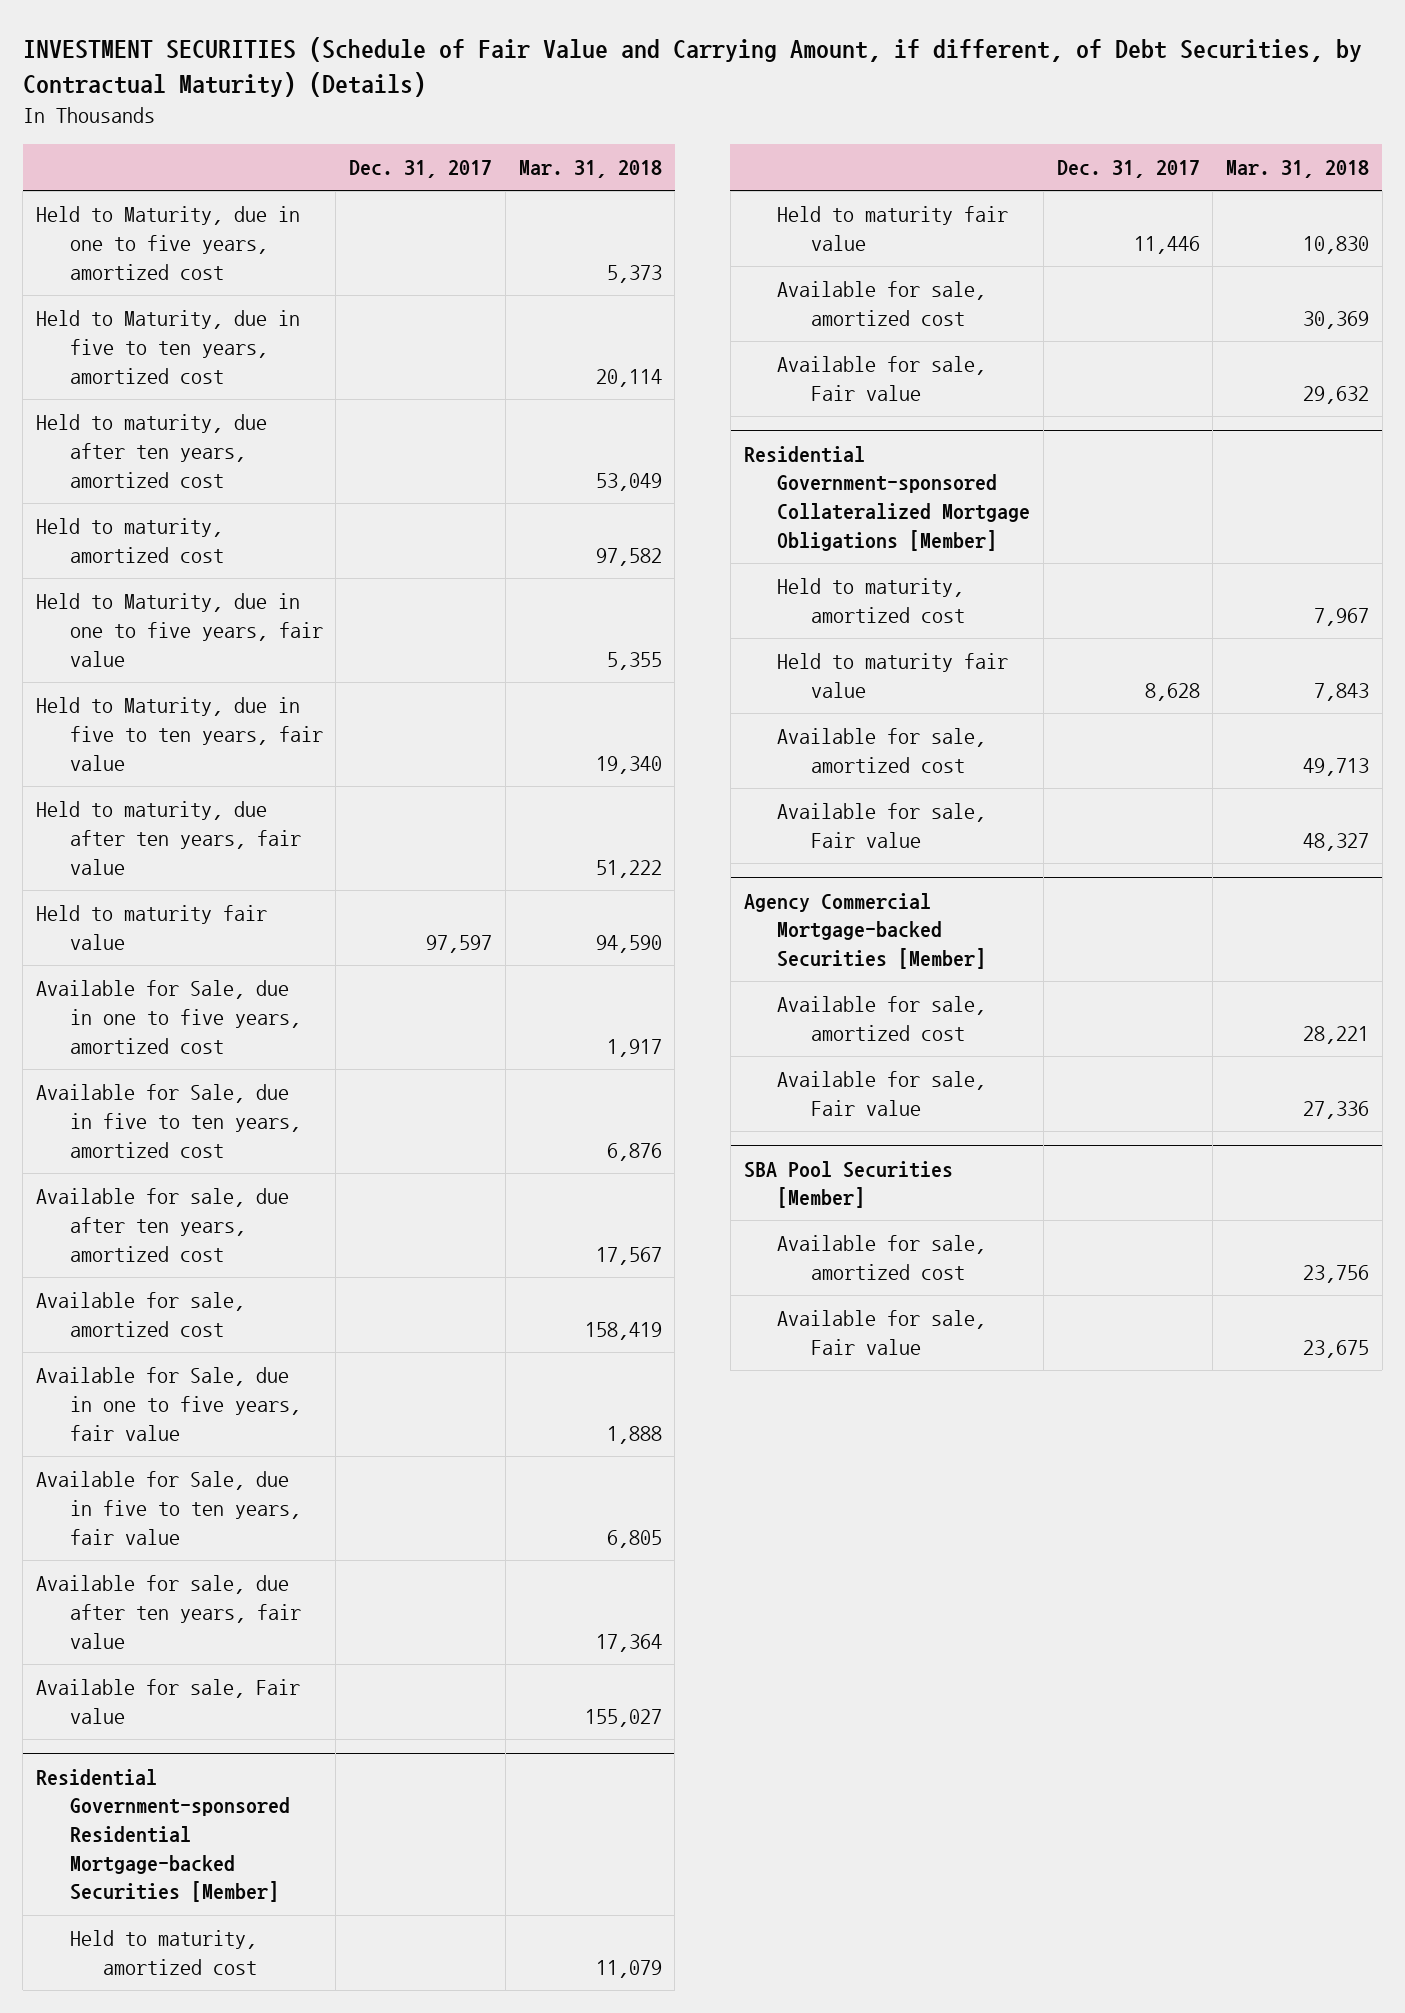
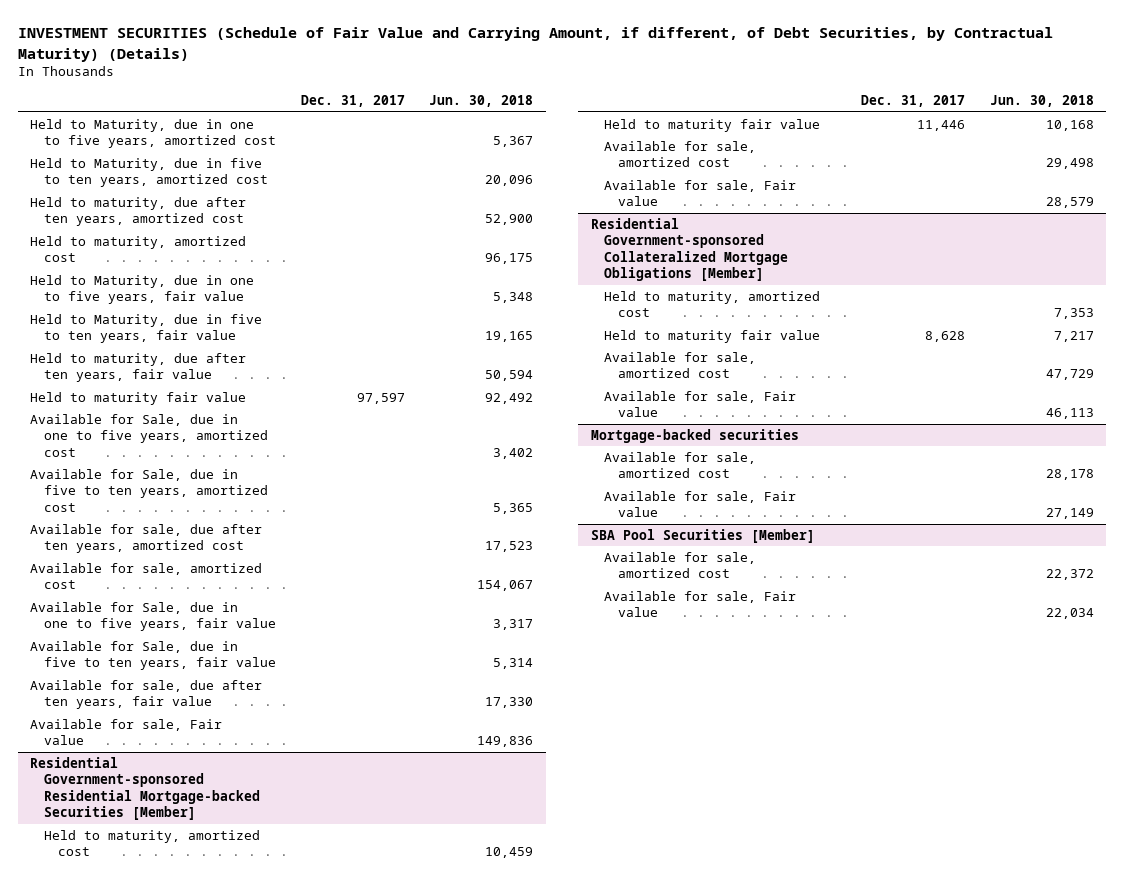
- | Dec. 31, 2017 | Mar. 31, 2018
+ | Dec. 31, 2017 | Jun. 30, 2018
- Agency Commercial Mortgage-backed Securities [Member]
+ Mortgage-backed securities

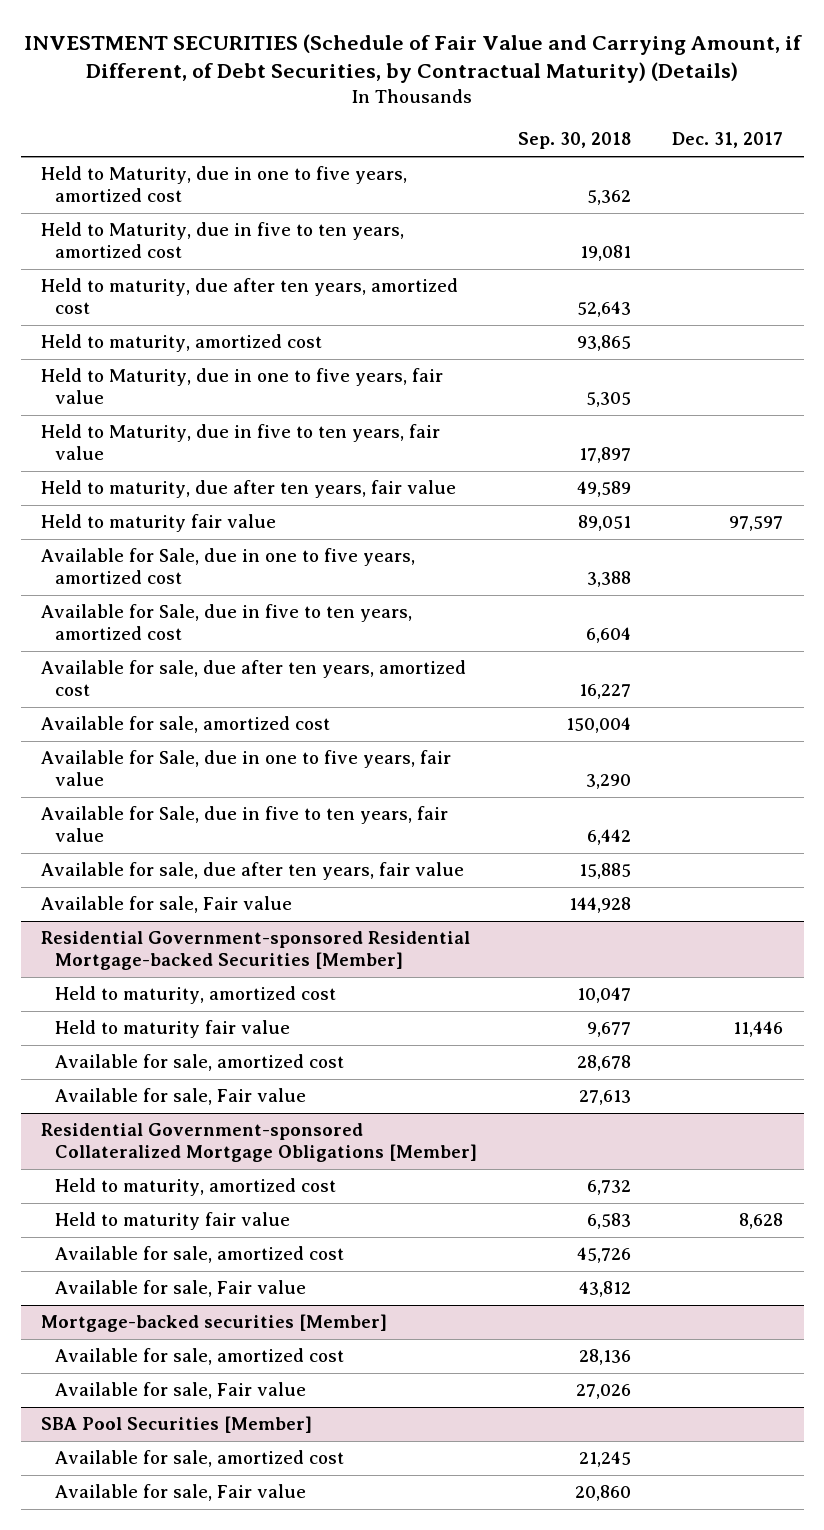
- INVESTMENT SECURITIES (Schedule of Fair Value and Carrying Amount, if different, of Debt Securities, by Contractual Maturity) (Details)
+ INVESTMENT SECURITIES (Schedule of Fair Value and Carrying Amount, if Different, of Debt Securities, by Contractual Maturity) (Details)
- | Dec. 31, 2017 | Jun. 30, 2018
+ | Sep. 30, 2018 | Dec. 31, 2017
- Mortgage-backed securities
+ Mortgage-backed securities [Member]

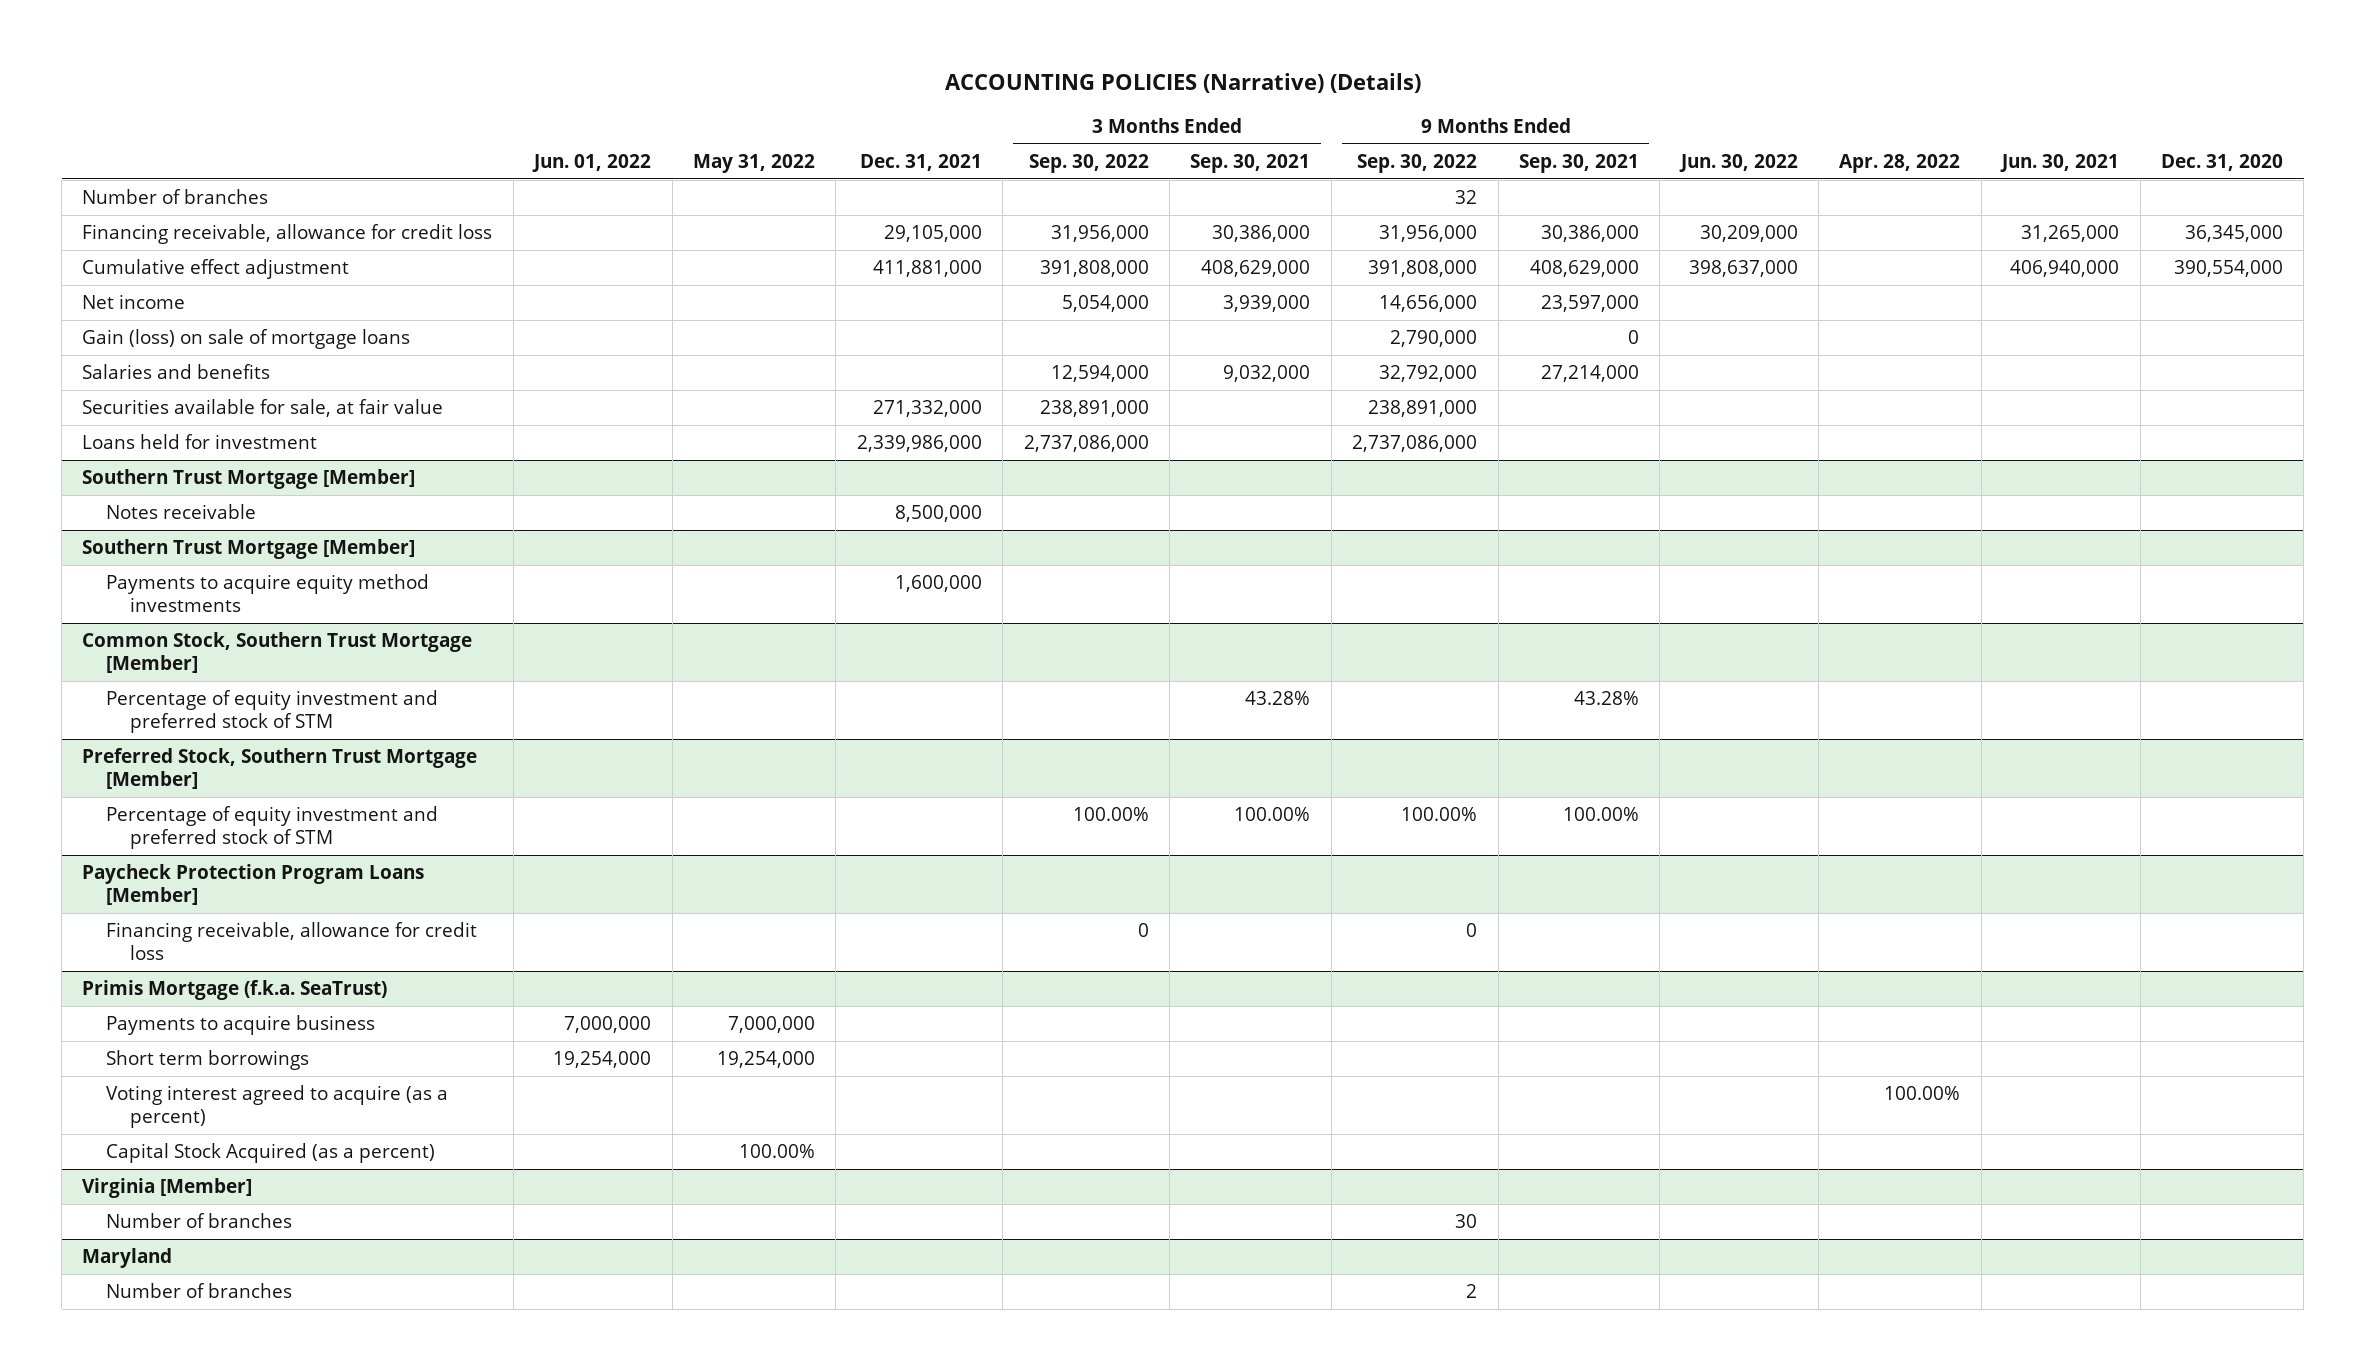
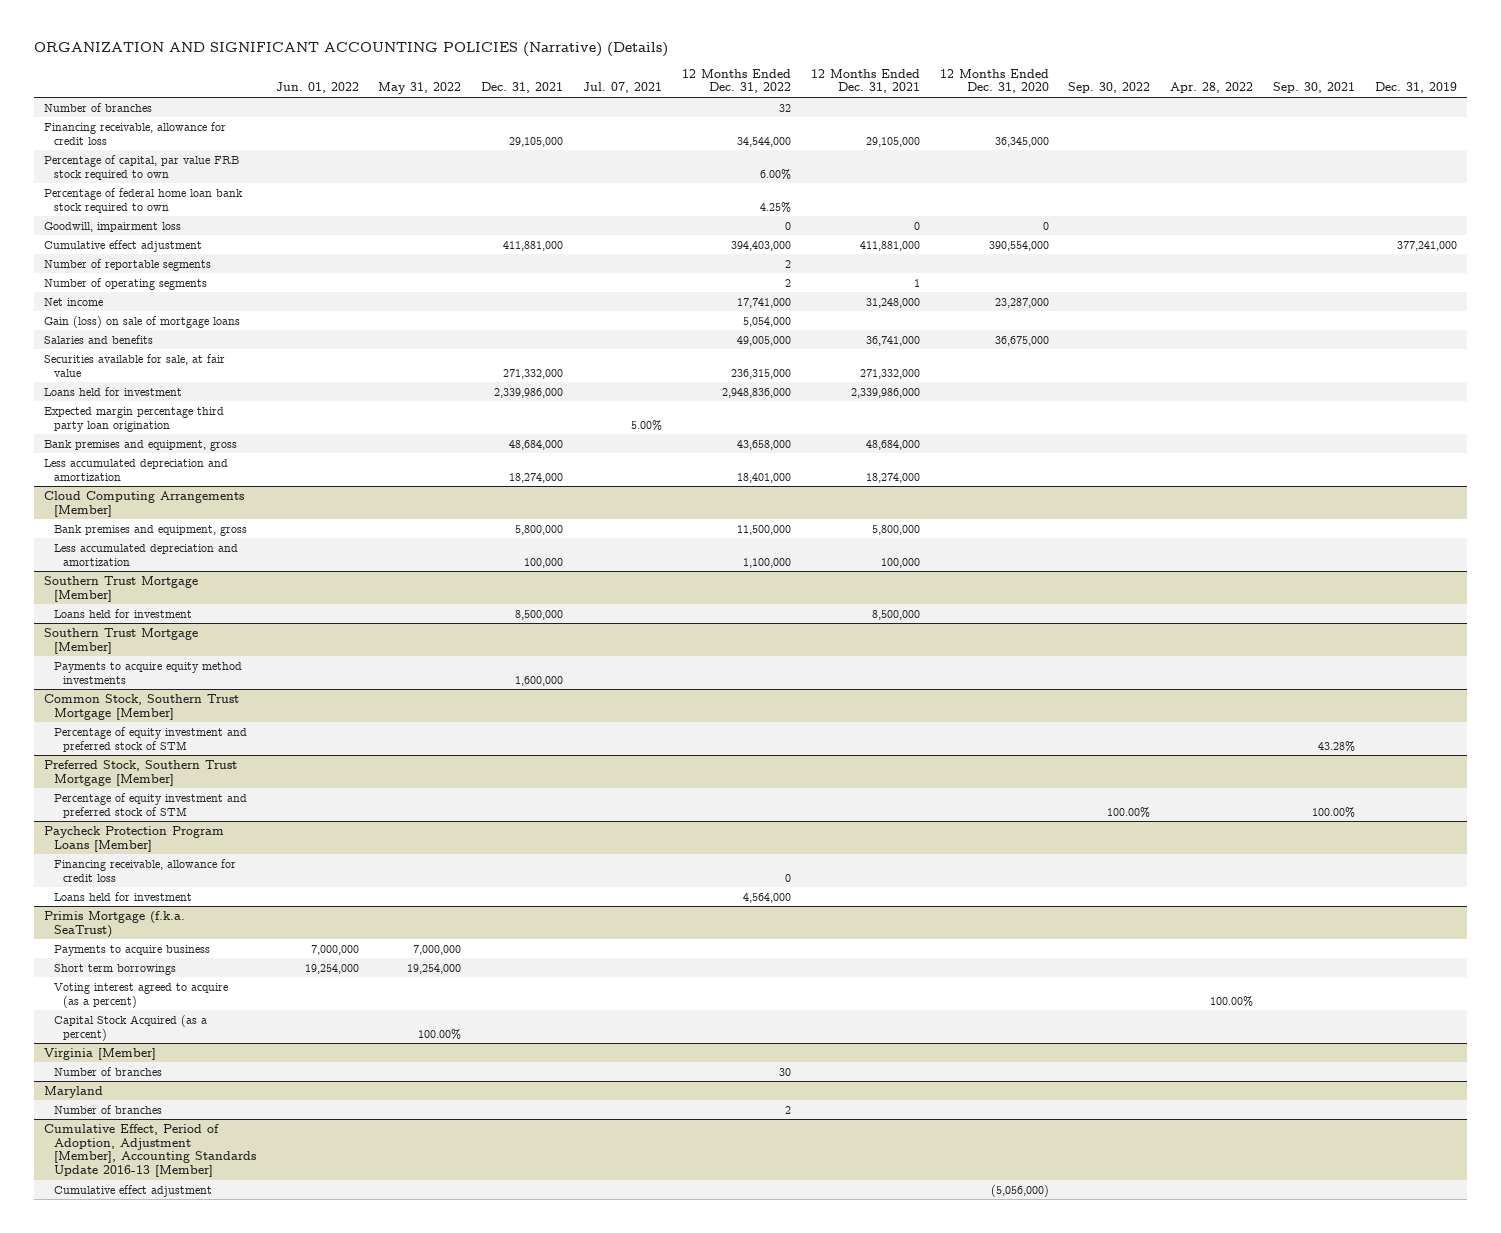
- ACCOUNTING POLICIES (Narrative) (Details)
+ ORGANIZATION AND SIGNIFICANT ACCOUNTING POLICIES (Narrative) (Details)
- | Jun. 01, 2022 | May 31, 2022 | Dec. 31, 2021 | 3 Months Ended Sep. 30, 2022 | 3 Months Ended Sep. 30, 2021 | 9 Months Ended Sep. 30, 2022 | 9 Months Ended Sep. 30, 2021 | Jun. 30, 2022 | Apr. 28, 2022 | Jun. 30, 2021 | Dec. 31, 2020
+ | Jun. 01, 2022 | May 31, 2022 | Dec. 31, 2021 | Jul. 07, 2021 | 12 Months Ended Dec. 31, 2022 | 12 Months Ended Dec. 31, 2021 | 12 Months Ended Dec. 31, 2020 | Sep. 30, 2022 | Apr. 28, 2022 | Sep. 30, 2021 | Dec. 31, 2019
+ Percentage of capital, par value FRB stock required to own | | | | | 6.00% | | | | | |
+ Percentage of federal home loan bank stock required to own | | | | | 4.25% | | | | | |
+ Goodwill, impairment loss | | | | | 0 | 0 | 0 | | | |
+ Number of reportable segments | | | | | 2 | | | | | |
+ Number of operating segments | | | | | 2 | 1 | | | | |
+ Expected margin percentage third party loan origination | | | | 5.00% | | | | | | |
+ Bank premises and equipment, gross | | | 48,684,000 | | 43,658,000 | 48,684,000 | | | | |
+ Less accumulated depreciation and amortization | | | 18,274,000 | | 18,401,000 | 18,274,000 | | | | |
+ Cloud Computing Arrangements [Member]
+ Bank premises and equipment, gross | | | 5,800,000 | | 11,500,000 | 5,800,000 | | | | |
+ Less accumulated depreciation and amortization | | | 100,000 | | 1,100,000 | 100,000 | | | | |
@ Southern Trust Mortgage [Member]
- Notes receivable | | | 8,500,000 | | | | | | | |
+ Loans held for investment | | | 8,500,000 | | | 8,500,000 | | | | |
@ Paycheck Protection Program Loans [Member]
+ Loans held for investment | | | | | 4,564,000 | | | | | |
+ Cumulative Effect, Period of Adoption, Adjustment [Member], Accounting Standards Update 2016-13 [Member]
+ Cumulative effect adjustment | | | | | | | (5,056,000) | | | |

